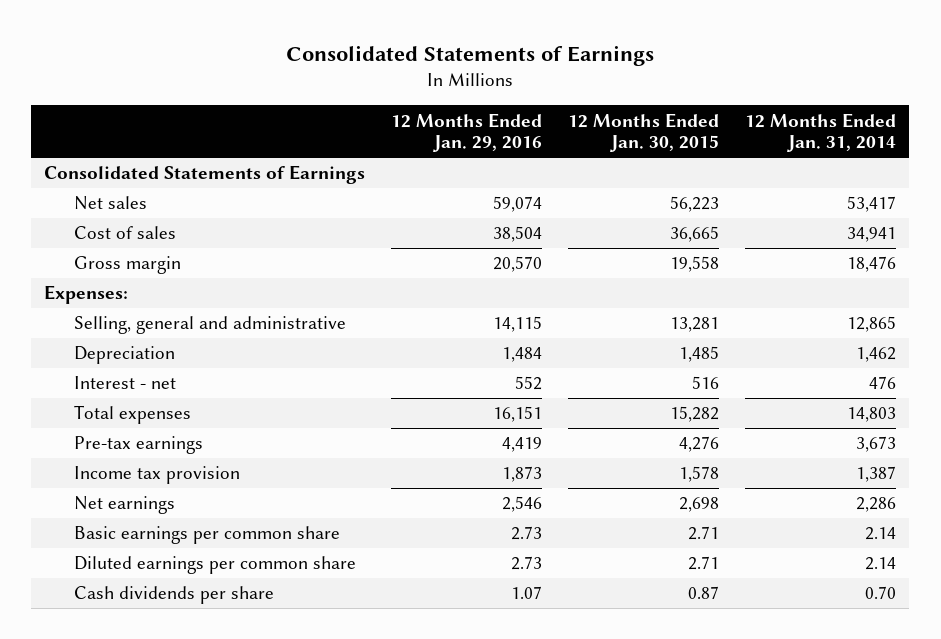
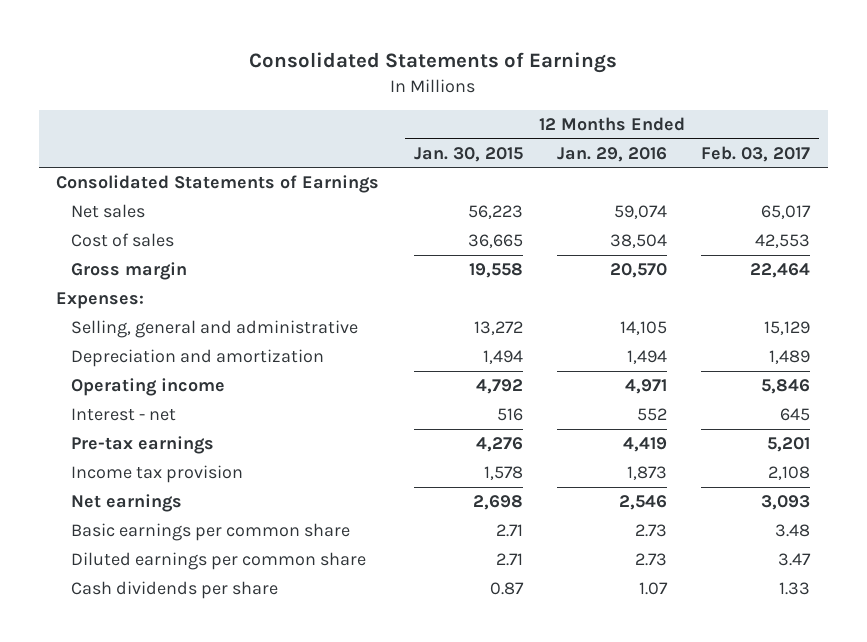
- | 12 Months Ended Jan. 29, 2016 | 12 Months Ended Jan. 30, 2015 | 12 Months Ended Jan. 31, 2014
+ | 12 Months Ended Jan. 30, 2015 | 12 Months Ended Jan. 29, 2016 | 12 Months Ended Feb. 03, 2017
- Selling, general and administrative | 14,115 | 13,281 | 12,865
- Depreciation | 1,484 | 1,485 | 1,462
+ Selling, general and administrative | 13,272 | 14,105 | 15,129
+ Depreciation and amortization | 1,494 | 1,494 | 1,489
+ Operating income | 4,792 | 4,971 | 5,846
- Total expenses | 16,151 | 15,282 | 14,803

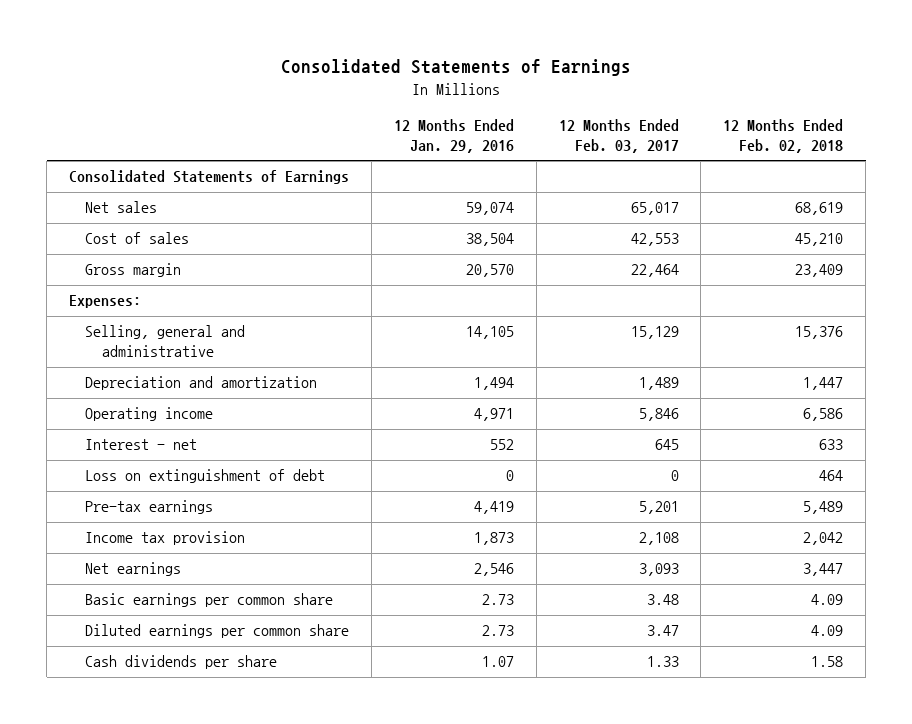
- | 12 Months Ended Jan. 30, 2015 | 12 Months Ended Jan. 29, 2016 | 12 Months Ended Feb. 03, 2017
+ | 12 Months Ended Jan. 29, 2016 | 12 Months Ended Feb. 03, 2017 | 12 Months Ended Feb. 02, 2018
+ Loss on extinguishment of debt | 0 | 0 | 464

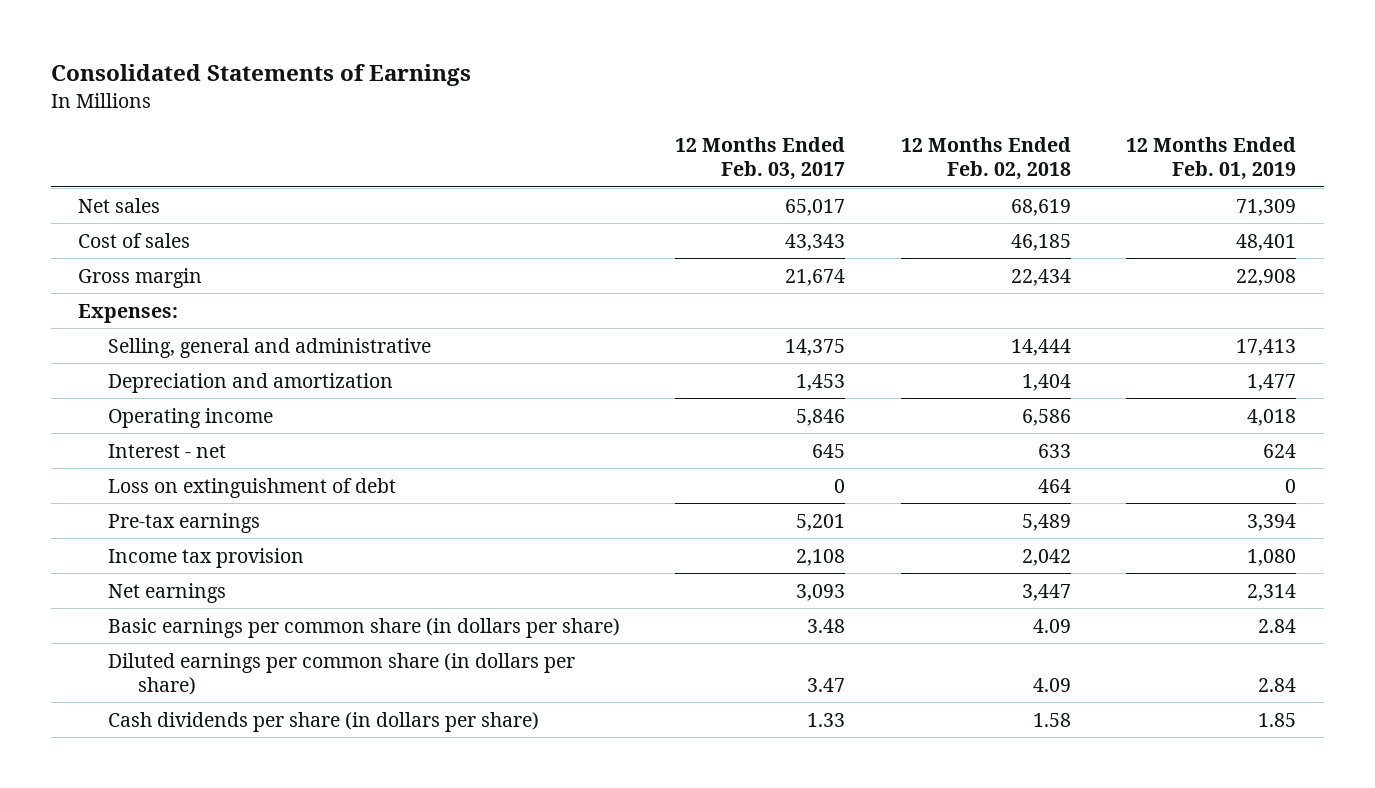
- | 12 Months Ended Jan. 29, 2016 | 12 Months Ended Feb. 03, 2017 | 12 Months Ended Feb. 02, 2018
+ | 12 Months Ended Feb. 03, 2017 | 12 Months Ended Feb. 02, 2018 | 12 Months Ended Feb. 01, 2019
- Consolidated Statements of Earnings
- Cost of sales | 38,504 | 42,553 | 45,210
- Gross margin | 20,570 | 22,464 | 23,409
+ Cost of sales | 43,343 | 46,185 | 48,401
+ Gross margin | 21,674 | 22,434 | 22,908
- Selling, general and administrative | 14,105 | 15,129 | 15,376
- Depreciation and amortization | 1,494 | 1,489 | 1,447
+ Selling, general and administrative | 14,375 | 14,444 | 17,413
+ Depreciation and amortization | 1,453 | 1,404 | 1,477
- Basic earnings per common share | 2.73 | 3.48 | 4.09
- Diluted earnings per common share | 2.73 | 3.47 | 4.09
- Cash dividends per share | 1.07 | 1.33 | 1.58
+ Basic earnings per common share (in dollars per share) | 3.48 | 4.09 | 2.84
+ Diluted earnings per common share (in dollars per share) | 3.47 | 4.09 | 2.84
+ Cash dividends per share (in dollars per share) | 1.33 | 1.58 | 1.85

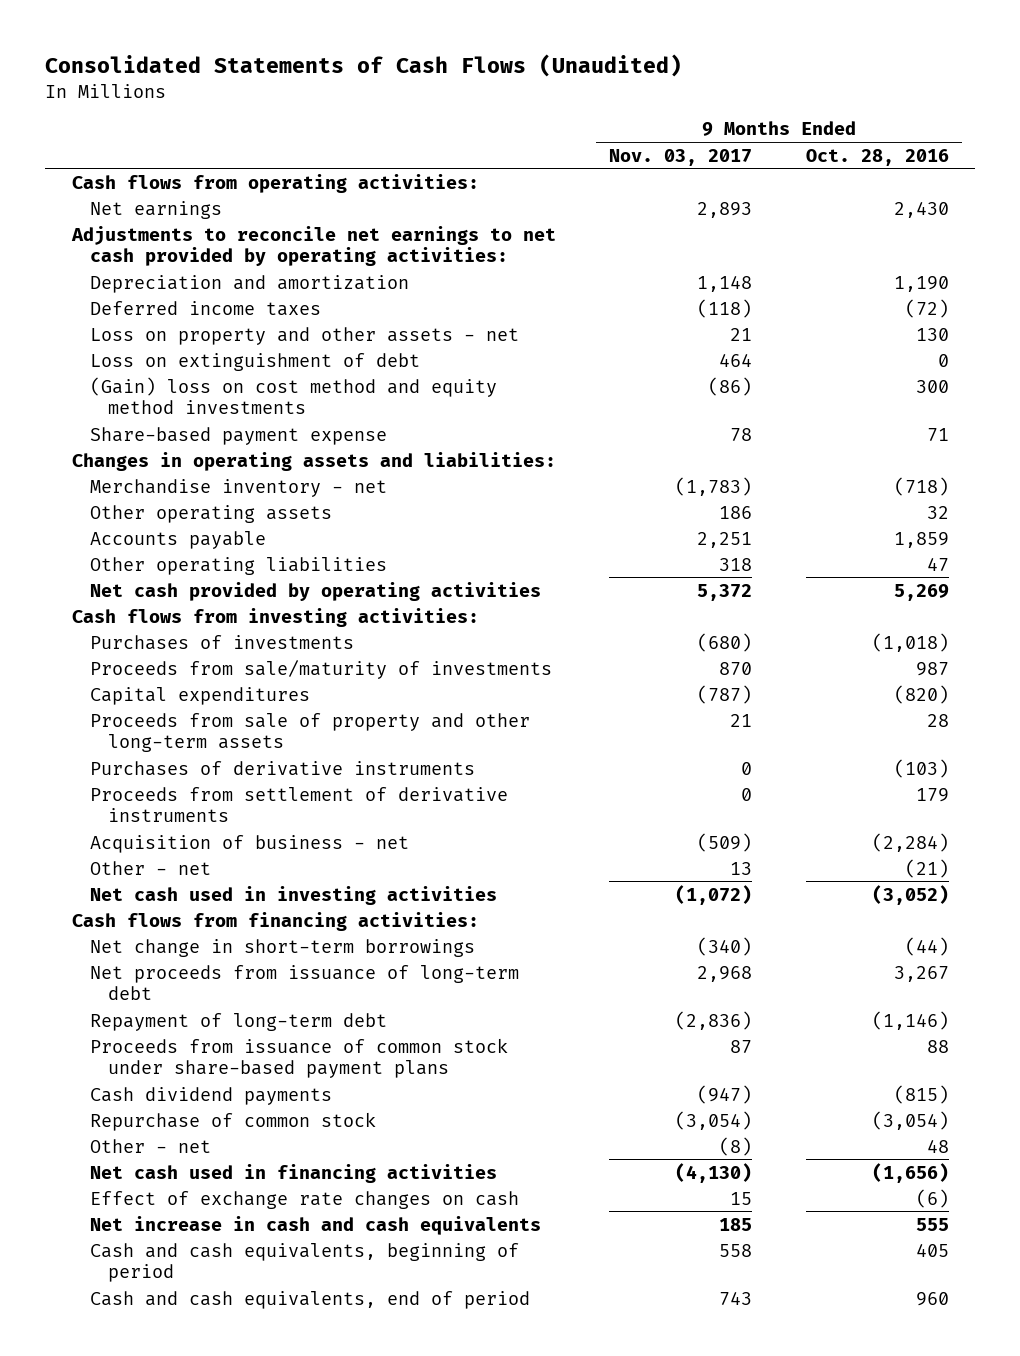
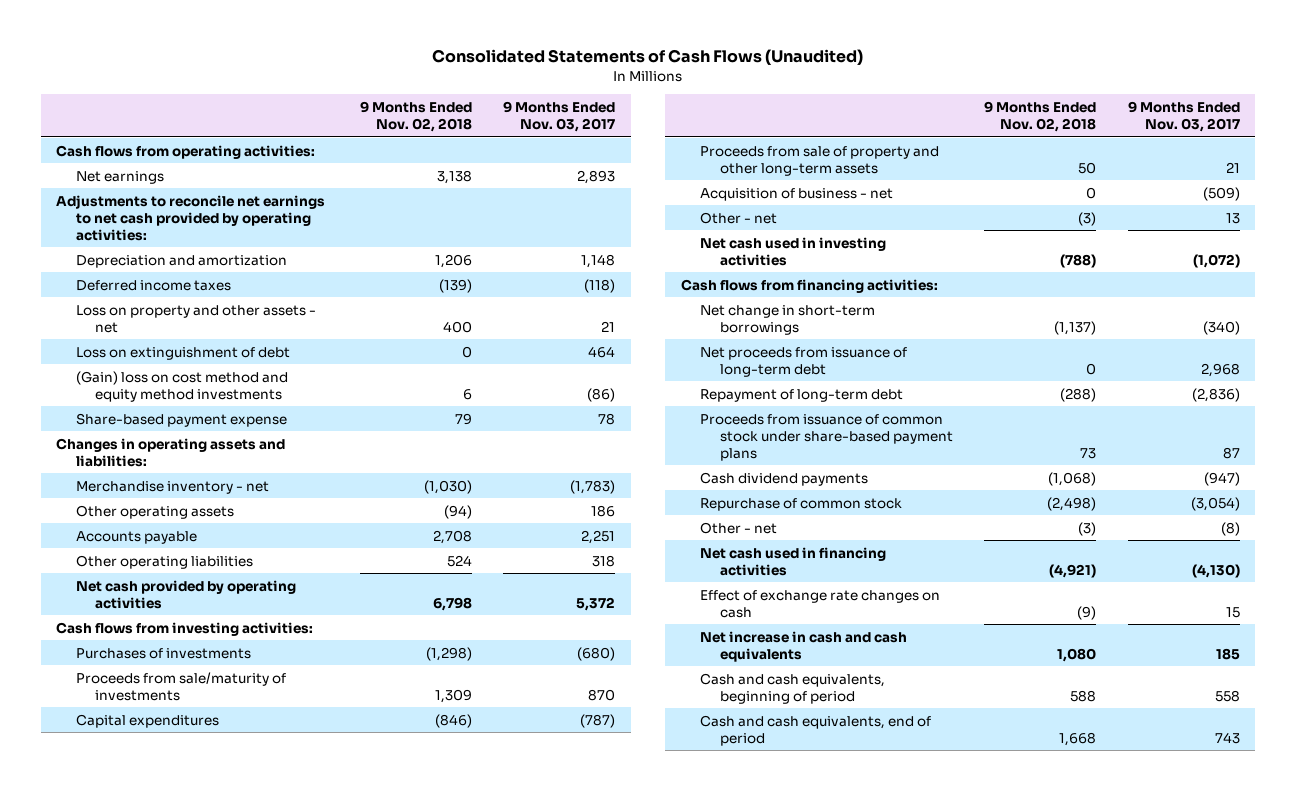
- | 9 Months Ended Nov. 03, 2017 | 9 Months Ended Oct. 28, 2016
+ | 9 Months Ended Nov. 02, 2018 | 9 Months Ended Nov. 03, 2017
- Purchases of derivative instruments | 0 | (103)
- Proceeds from settlement of derivative instruments | 0 | 179

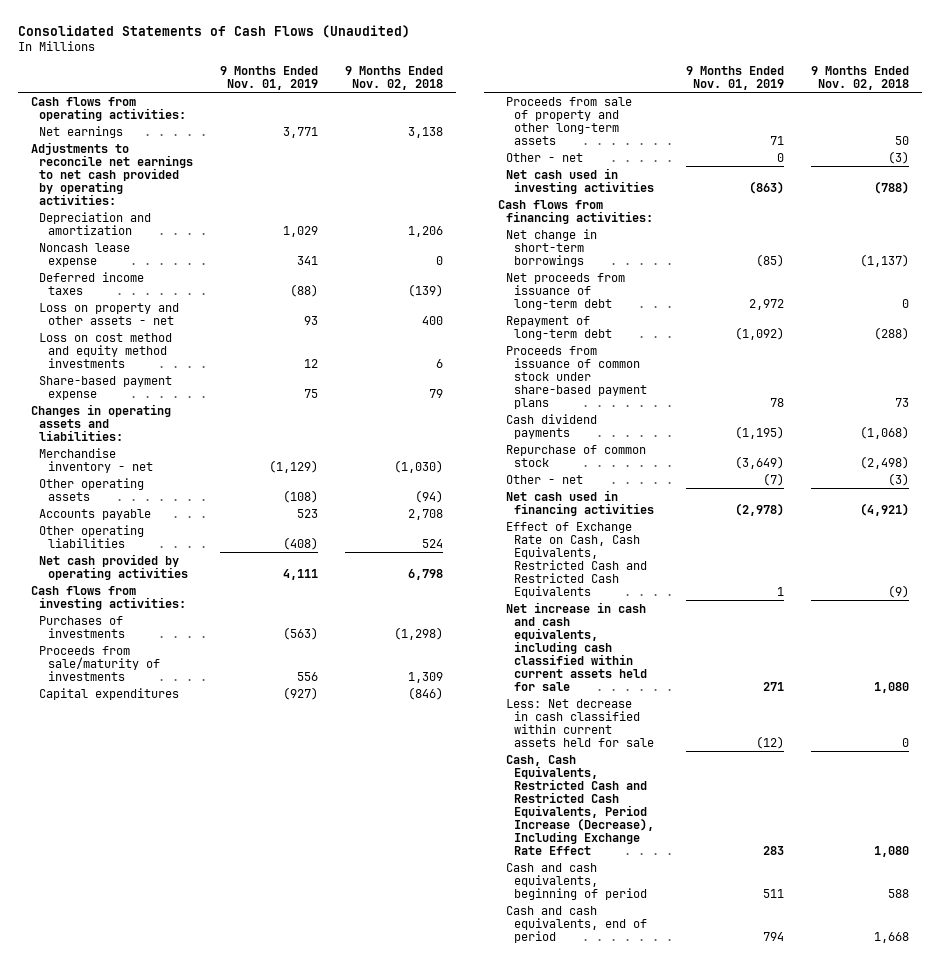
- | 9 Months Ended Nov. 02, 2018 | 9 Months Ended Nov. 03, 2017
+ | 9 Months Ended Nov. 01, 2019 | 9 Months Ended Nov. 02, 2018
+ Noncash lease expense | 341 | 0
- Loss on extinguishment of debt | 0 | 464
- (Gain) loss on cost method and equity method investments | 6 | (86)
+ Loss on cost method and equity method investments | 12 | 6
- Acquisition of business - net | 0 | (509)
- Effect of exchange rate changes on cash | (9) | 15
- Net increase in cash and cash equivalents | 1,080 | 185
+ Effect of Exchange Rate on Cash, Cash Equivalents, Restricted Cash and Restricted Cash Equivalents | 1 | (9)
+ Net increase in cash and cash equivalents, including cash classified within current assets held for sale | 271 | 1,080
+ Less: Net decrease in cash classified within current assets held for sale | (12) | 0
+ Cash, Cash Equivalents, Restricted Cash and Restricted Cash Equivalents, Period Increase (Decrease), Including Exchange Rate Effect | 283 | 1,080

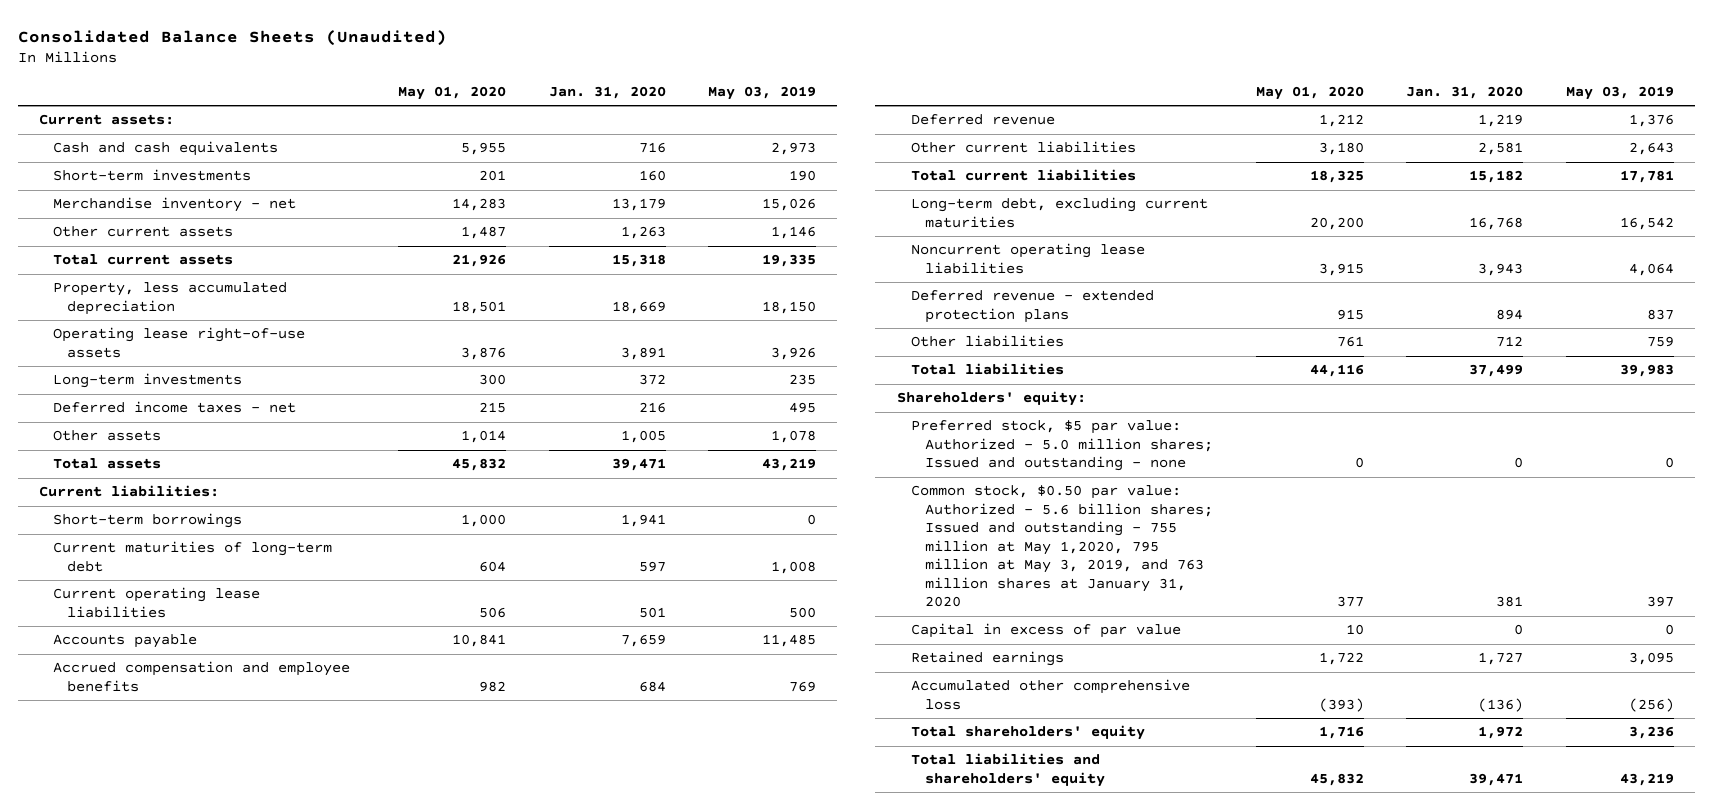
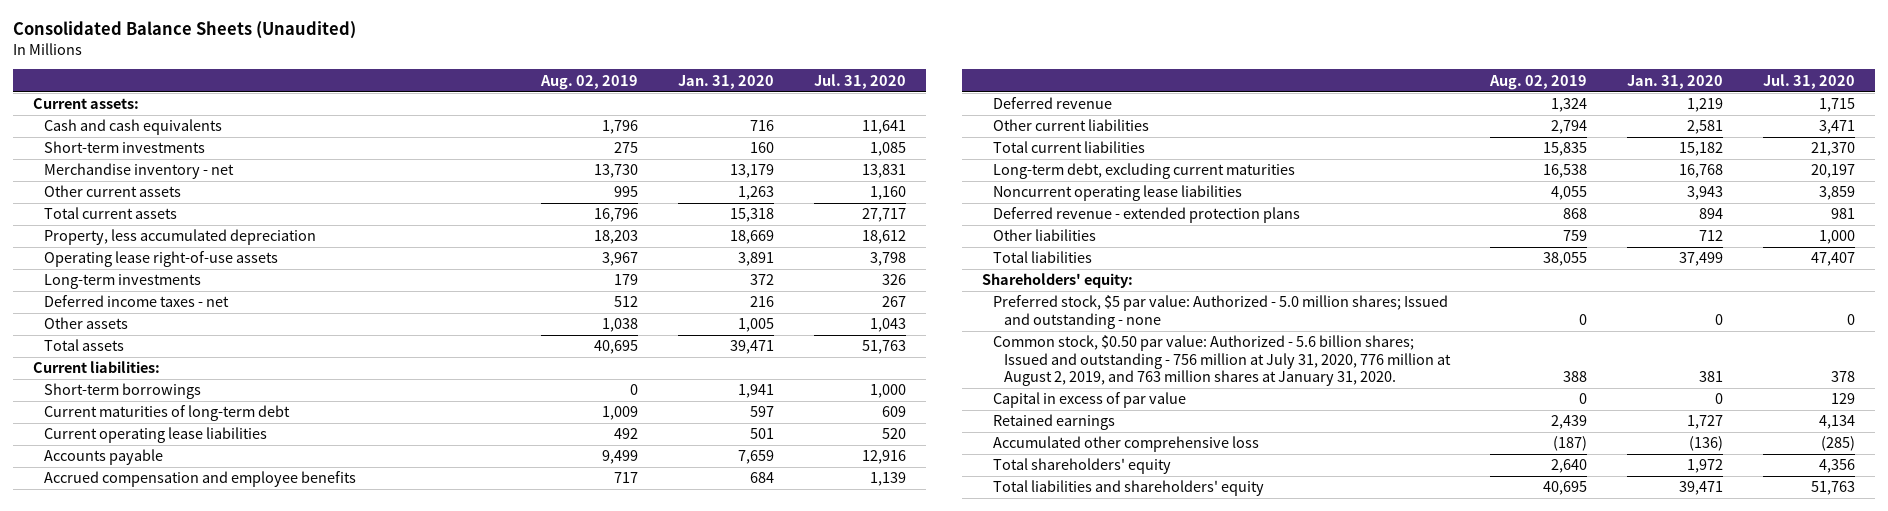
- | May 01, 2020 | Jan. 31, 2020 | May 03, 2019
+ | Aug. 02, 2019 | Jan. 31, 2020 | Jul. 31, 2020
- Common stock, $0.50 par value: Authorized - 5.6 billion shares; Issued and outstanding - 755 million at May 1,2020, 795 million at May 3, 2019, and 763 million shares at January 31, 2020 | 377 | 381 | 397
+ Common stock, $0.50 par value: Authorized - 5.6 billion shares; Issued and outstanding - 756 million at July 31, 2020, 776 million at August 2, 2019, and 763 million shares at January 31, 2020. | 388 | 381 | 378

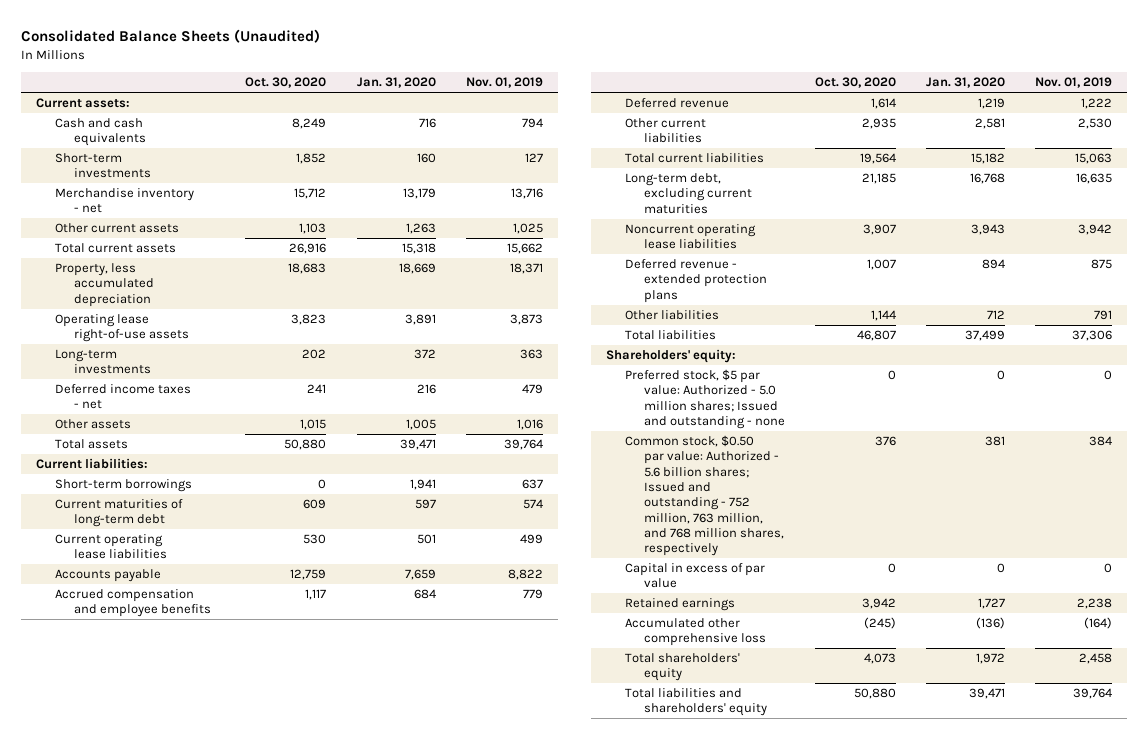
- | Aug. 02, 2019 | Jan. 31, 2020 | Jul. 31, 2020
+ | Oct. 30, 2020 | Jan. 31, 2020 | Nov. 01, 2019
- Common stock, $0.50 par value: Authorized - 5.6 billion shares; Issued and outstanding - 756 million at July 31, 2020, 776 million at August 2, 2019, and 763 million shares at January 31, 2020. | 388 | 381 | 378
+ Common stock, $0.50 par value: Authorized - 5.6 billion shares; Issued and outstanding - 752 million, 763 million, and 768 million shares, respectively | 376 | 381 | 384

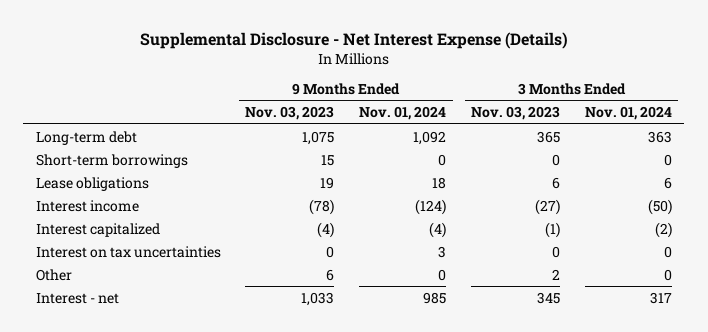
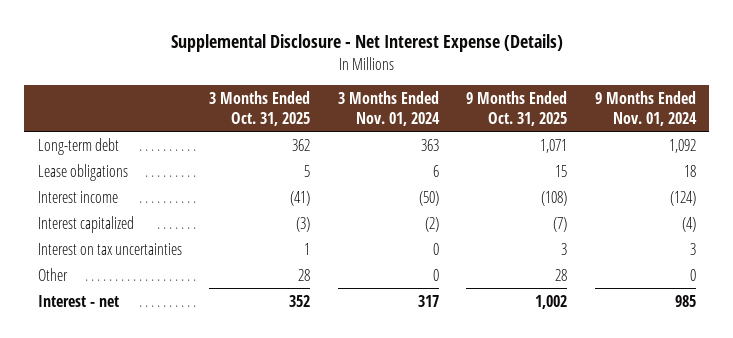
- | 9 Months Ended Nov. 03, 2023 | 9 Months Ended Nov. 01, 2024 | 3 Months Ended Nov. 03, 2023 | 3 Months Ended Nov. 01, 2024
+ | 3 Months Ended Oct. 31, 2025 | 3 Months Ended Nov. 01, 2024 | 9 Months Ended Oct. 31, 2025 | 9 Months Ended Nov. 01, 2024
- Short-term borrowings | 15 | 0 | 0 | 0

